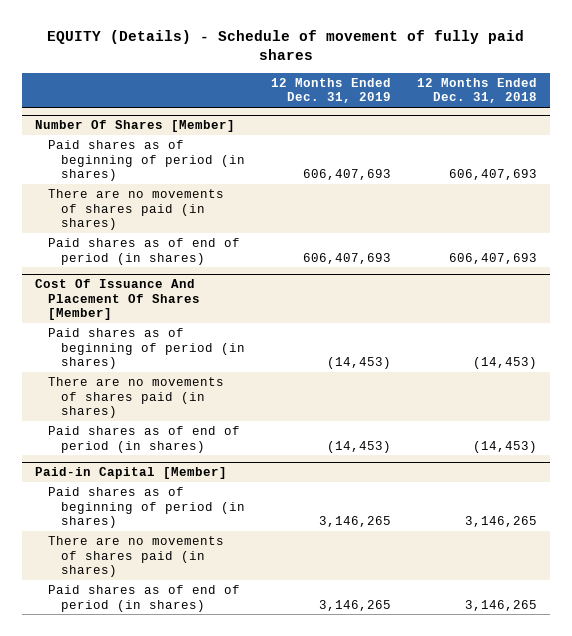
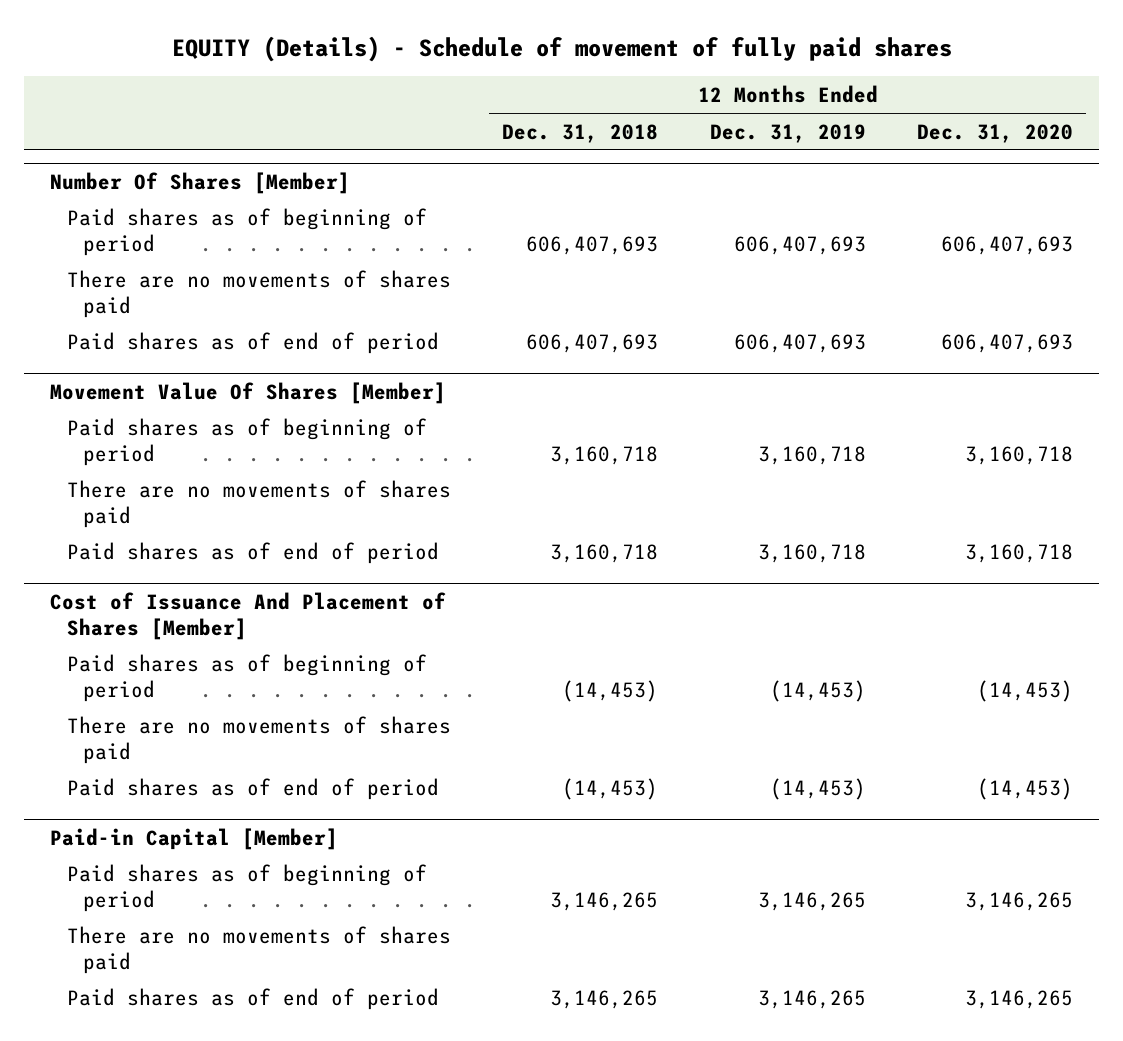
- | 12 Months Ended Dec. 31, 2019 | 12 Months Ended Dec. 31, 2018
+ | 12 Months Ended Dec. 31, 2018 | 12 Months Ended Dec. 31, 2019 | 12 Months Ended Dec. 31, 2020
@ Number Of Shares [Member]
- Paid shares as of beginning of period (in shares) | 606,407,693 | 606,407,693
- There are no movements of shares paid (in shares)
- Paid shares as of end of period (in shares) | 606,407,693 | 606,407,693
- Cost Of Issuance And Placement Of Shares [Member]
- Paid shares as of beginning of period (in shares) | (14,453) | (14,453)
- There are no movements of shares paid (in shares)
- Paid shares as of end of period (in shares) | (14,453) | (14,453)
@ Number Of Shares [Member]
+ Paid shares as of beginning of period | 606,407,693 | 606,407,693 | 606,407,693
+ There are no movements of shares paid
+ Paid shares as of end of period | 606,407,693 | 606,407,693 | 606,407,693
+ Movement Value Of Shares [Member]
+ Paid shares as of beginning of period | 3,160,718 | 3,160,718 | 3,160,718
+ There are no movements of shares paid
+ Paid shares as of end of period | 3,160,718 | 3,160,718 | 3,160,718
+ Cost of Issuance And Placement of Shares [Member]
+ Paid shares as of beginning of period | (14,453) | (14,453) | (14,453)
+ There are no movements of shares paid
+ Paid shares as of end of period | (14,453) | (14,453) | (14,453)
@ Paid-in Capital [Member]
- Paid shares as of beginning of period (in shares) | 3,146,265 | 3,146,265
- There are no movements of shares paid (in shares)
- Paid shares as of end of period (in shares) | 3,146,265 | 3,146,265
+ Paid shares as of beginning of period | 3,146,265 | 3,146,265 | 3,146,265
+ There are no movements of shares paid
+ Paid shares as of end of period | 3,146,265 | 3,146,265 | 3,146,265

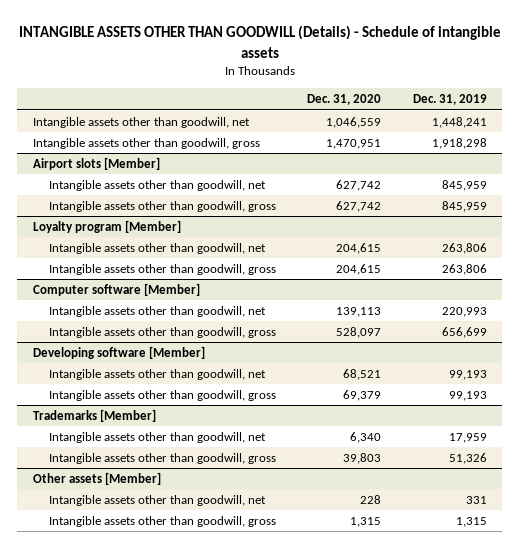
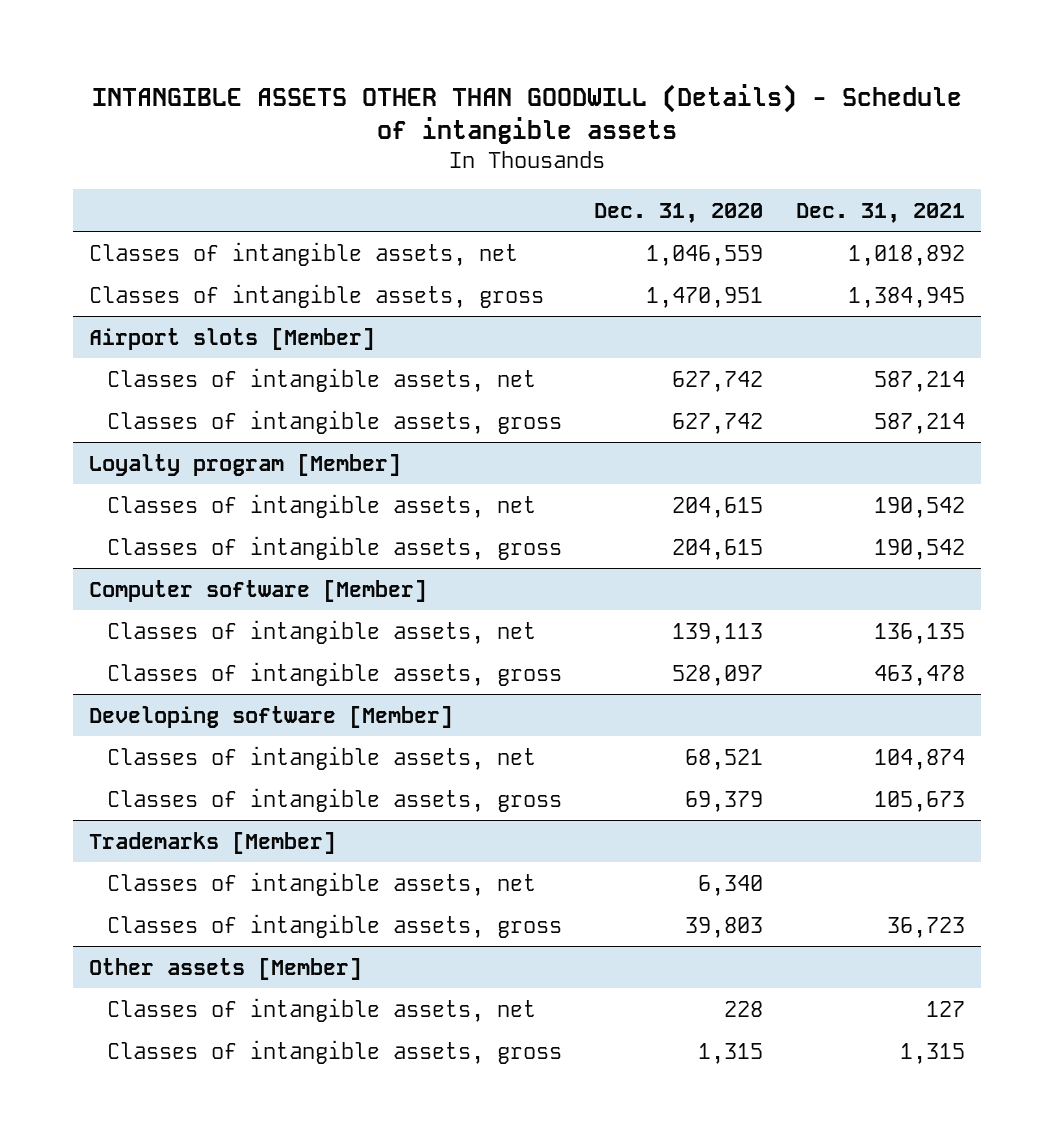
- | Dec. 31, 2020 | Dec. 31, 2019
+ | Dec. 31, 2020 | Dec. 31, 2021
- Intangible assets other than goodwill, net | 1,046,559 | 1,448,241
- Intangible assets other than goodwill, gross | 1,470,951 | 1,918,298
+ Classes of intangible assets, net | 1,046,559 | 1,018,892
+ Classes of intangible assets, gross | 1,470,951 | 1,384,945
@ Airport slots [Member]
- Intangible assets other than goodwill, net | 627,742 | 845,959
- Intangible assets other than goodwill, gross | 627,742 | 845,959
+ Classes of intangible assets, net | 627,742 | 587,214
+ Classes of intangible assets, gross | 627,742 | 587,214
@ Loyalty program [Member]
- Intangible assets other than goodwill, net | 204,615 | 263,806
- Intangible assets other than goodwill, gross | 204,615 | 263,806
+ Classes of intangible assets, net | 204,615 | 190,542
+ Classes of intangible assets, gross | 204,615 | 190,542
@ Computer software [Member]
- Intangible assets other than goodwill, net | 139,113 | 220,993
- Intangible assets other than goodwill, gross | 528,097 | 656,699
+ Classes of intangible assets, net | 139,113 | 136,135
+ Classes of intangible assets, gross | 528,097 | 463,478
@ Developing software [Member]
- Intangible assets other than goodwill, net | 68,521 | 99,193
- Intangible assets other than goodwill, gross | 69,379 | 99,193
+ Classes of intangible assets, net | 68,521 | 104,874
+ Classes of intangible assets, gross | 69,379 | 105,673
@ Trademarks [Member]
- Intangible assets other than goodwill, net | 6,340 | 17,959
- Intangible assets other than goodwill, gross | 39,803 | 51,326
+ Classes of intangible assets, net | 6,340 |
+ Classes of intangible assets, gross | 39,803 | 36,723
@ Other assets [Member]
- Intangible assets other than goodwill, net | 228 | 331
- Intangible assets other than goodwill, gross | 1,315 | 1,315
+ Classes of intangible assets, net | 228 | 127
+ Classes of intangible assets, gross | 1,315 | 1,315

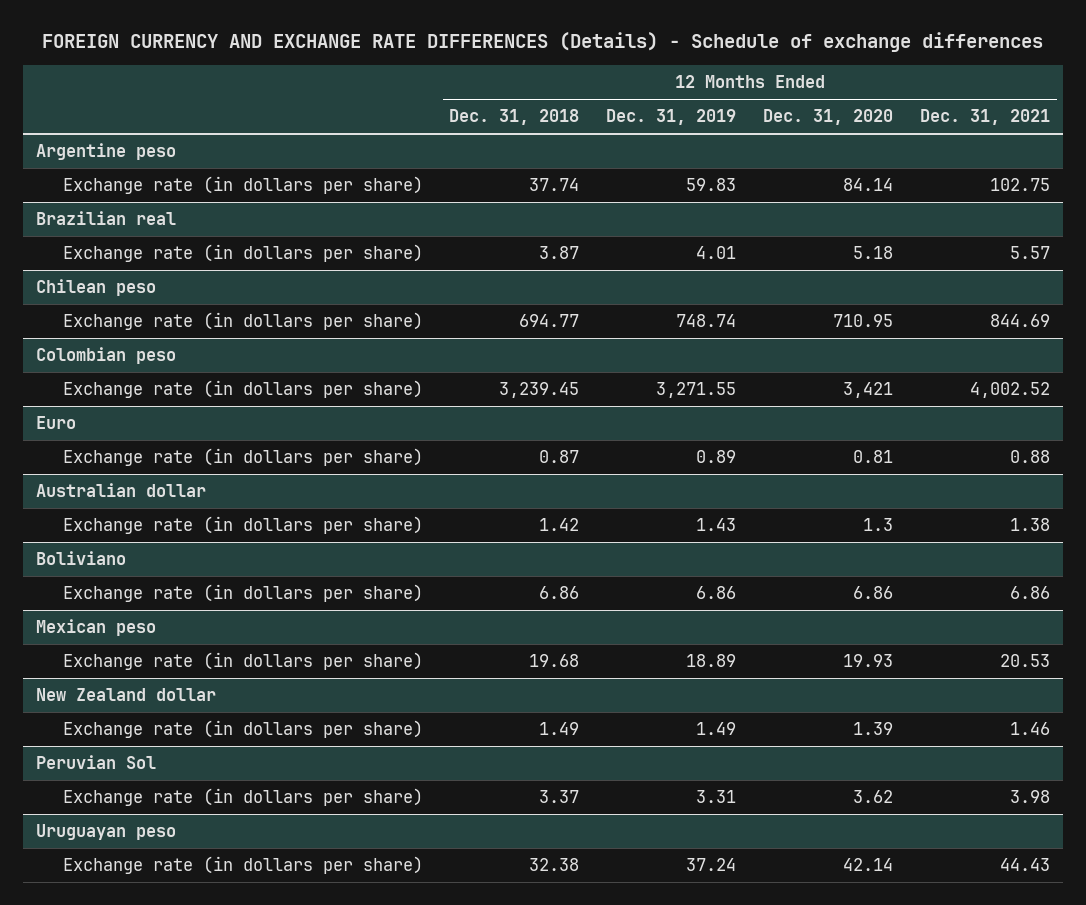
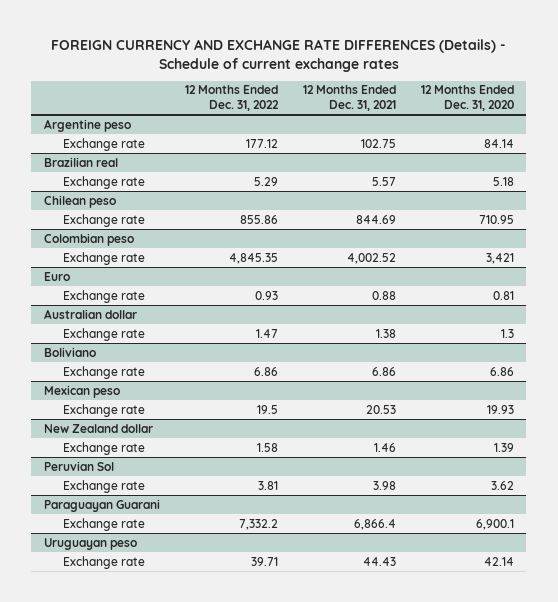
- FOREIGN CURRENCY AND EXCHANGE RATE DIFFERENCES (Details) - Schedule of exchange differences
+ FOREIGN CURRENCY AND EXCHANGE RATE DIFFERENCES (Details) - Schedule of current exchange rates
- | 12 Months Ended Dec. 31, 2018 | 12 Months Ended Dec. 31, 2019 | 12 Months Ended Dec. 31, 2020 | 12 Months Ended Dec. 31, 2021
+ | 12 Months Ended Dec. 31, 2022 | 12 Months Ended Dec. 31, 2021 | 12 Months Ended Dec. 31, 2020
@ Argentine peso
- Exchange rate (in dollars per share) | 37.74 | 59.83 | 84.14 | 102.75
+ Exchange rate | 177.12 | 102.75 | 84.14
@ Brazilian real
- Exchange rate (in dollars per share) | 3.87 | 4.01 | 5.18 | 5.57
+ Exchange rate | 5.29 | 5.57 | 5.18
@ Chilean peso
- Exchange rate (in dollars per share) | 694.77 | 748.74 | 710.95 | 844.69
+ Exchange rate | 855.86 | 844.69 | 710.95
@ Colombian peso
- Exchange rate (in dollars per share) | 3,239.45 | 3,271.55 | 3,421 | 4,002.52
+ Exchange rate | 4,845.35 | 4,002.52 | 3,421
@ Euro
- Exchange rate (in dollars per share) | 0.87 | 0.89 | 0.81 | 0.88
+ Exchange rate | 0.93 | 0.88 | 0.81
@ Australian dollar
- Exchange rate (in dollars per share) | 1.42 | 1.43 | 1.3 | 1.38
+ Exchange rate | 1.47 | 1.38 | 1.3
@ Boliviano
- Exchange rate (in dollars per share) | 6.86 | 6.86 | 6.86 | 6.86
+ Exchange rate | 6.86 | 6.86 | 6.86
@ Mexican peso
- Exchange rate (in dollars per share) | 19.68 | 18.89 | 19.93 | 20.53
+ Exchange rate | 19.5 | 20.53 | 19.93
@ New Zealand dollar
- Exchange rate (in dollars per share) | 1.49 | 1.49 | 1.39 | 1.46
+ Exchange rate | 1.58 | 1.46 | 1.39
@ Peruvian Sol
- Exchange rate (in dollars per share) | 3.37 | 3.31 | 3.62 | 3.98
+ Exchange rate | 3.81 | 3.98 | 3.62
+ Paraguayan Guarani
+ Exchange rate | 7,332.2 | 6,866.4 | 6,900.1
@ Uruguayan peso
- Exchange rate (in dollars per share) | 32.38 | 37.24 | 42.14 | 44.43
+ Exchange rate | 39.71 | 44.43 | 42.14

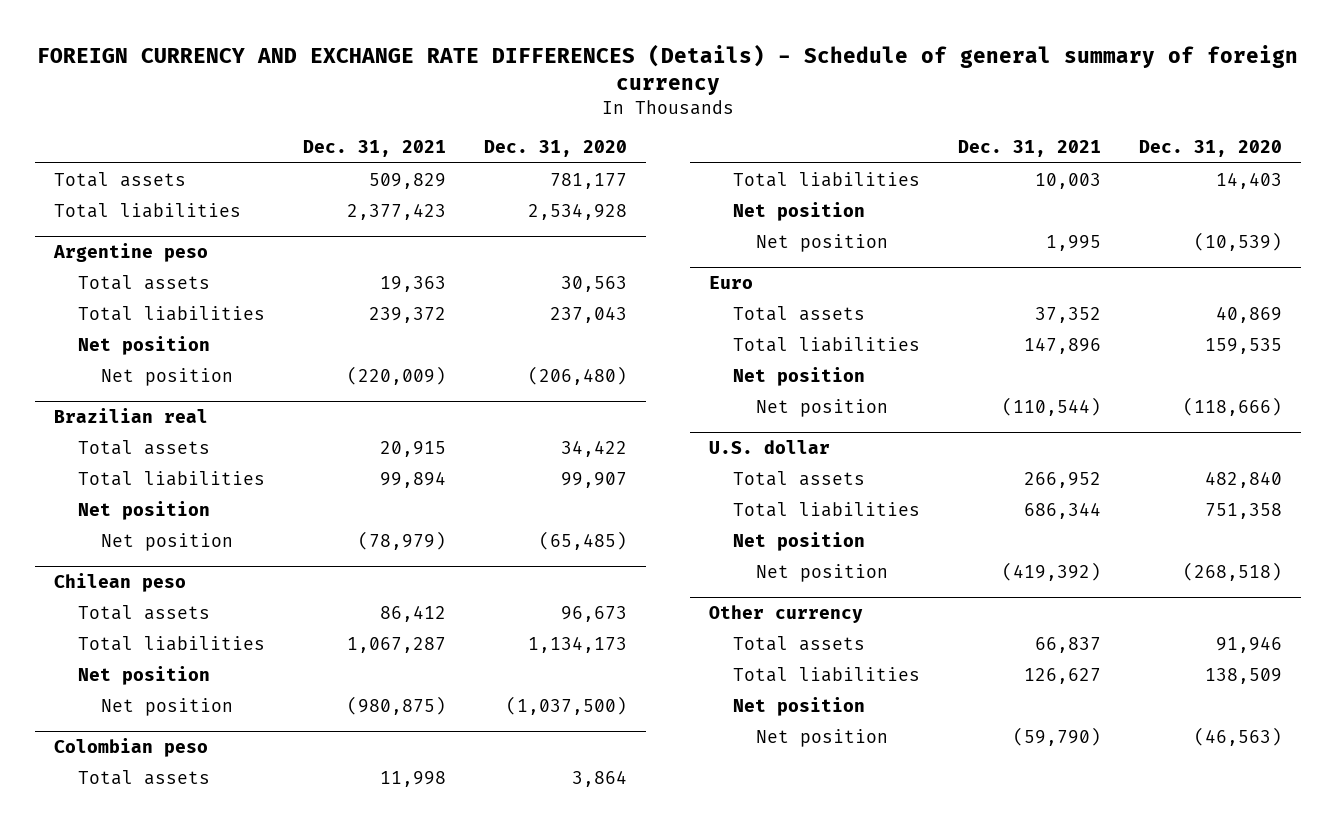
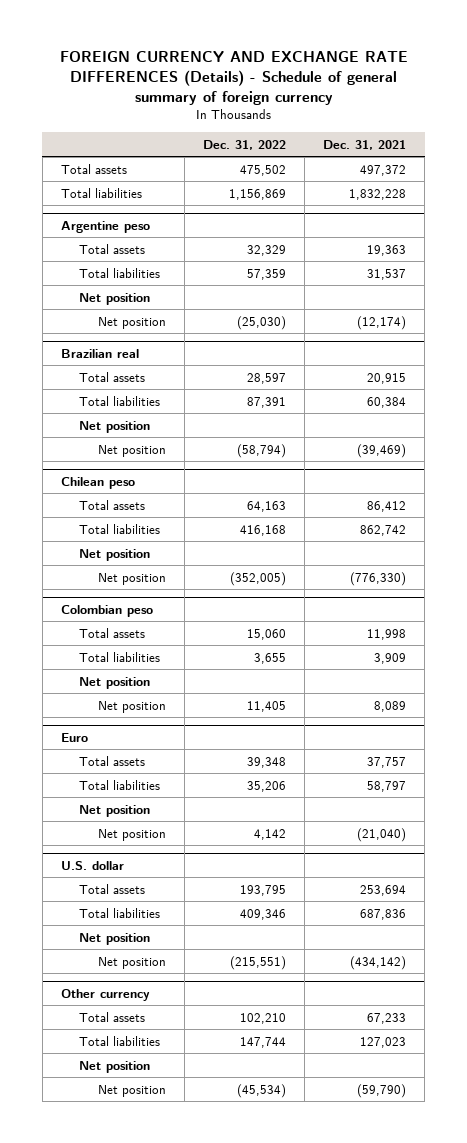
- | Dec. 31, 2021 | Dec. 31, 2020
+ | Dec. 31, 2022 | Dec. 31, 2021
- Total assets | 509,829 | 781,177
- Total liabilities | 2,377,423 | 2,534,928
+ Total assets | 475,502 | 497,372
+ Total liabilities | 1,156,869 | 1,832,228
@ Argentine peso
- Total liabilities | 239,372 | 237,043
+ Total liabilities | 57,359 | 31,537
- Net position | (220,009) | (206,480)
+ Net position | (25,030) | (12,174)
@ Brazilian real
- Total liabilities | 99,894 | 99,907
+ Total liabilities | 87,391 | 60,384
- Net position | (78,979) | (65,485)
+ Net position | (58,794) | (39,469)
@ Chilean peso
- Total liabilities | 1,067,287 | 1,134,173
+ Total liabilities | 416,168 | 862,742
- Net position | (980,875) | (1,037,500)
+ Net position | (352,005) | (776,330)
@ Colombian peso
- Total liabilities | 10,003 | 14,403
+ Total liabilities | 3,655 | 3,909
- Net position | 1,995 | (10,539)
+ Net position | 11,405 | 8,089
@ Euro
- Total assets | 37,352 | 40,869
- Total liabilities | 147,896 | 159,535
+ Total assets | 39,348 | 37,757
+ Total liabilities | 35,206 | 58,797
- Net position | (110,544) | (118,666)
+ Net position | 4,142 | (21,040)
@ U.S. dollar
- Total assets | 266,952 | 482,840
- Total liabilities | 686,344 | 751,358
+ Total assets | 193,795 | 253,694
+ Total liabilities | 409,346 | 687,836
- Net position | (419,392) | (268,518)
+ Net position | (215,551) | (434,142)
@ Other currency
- Total assets | 66,837 | 91,946
- Total liabilities | 126,627 | 138,509
+ Total assets | 102,210 | 67,233
+ Total liabilities | 147,744 | 127,023

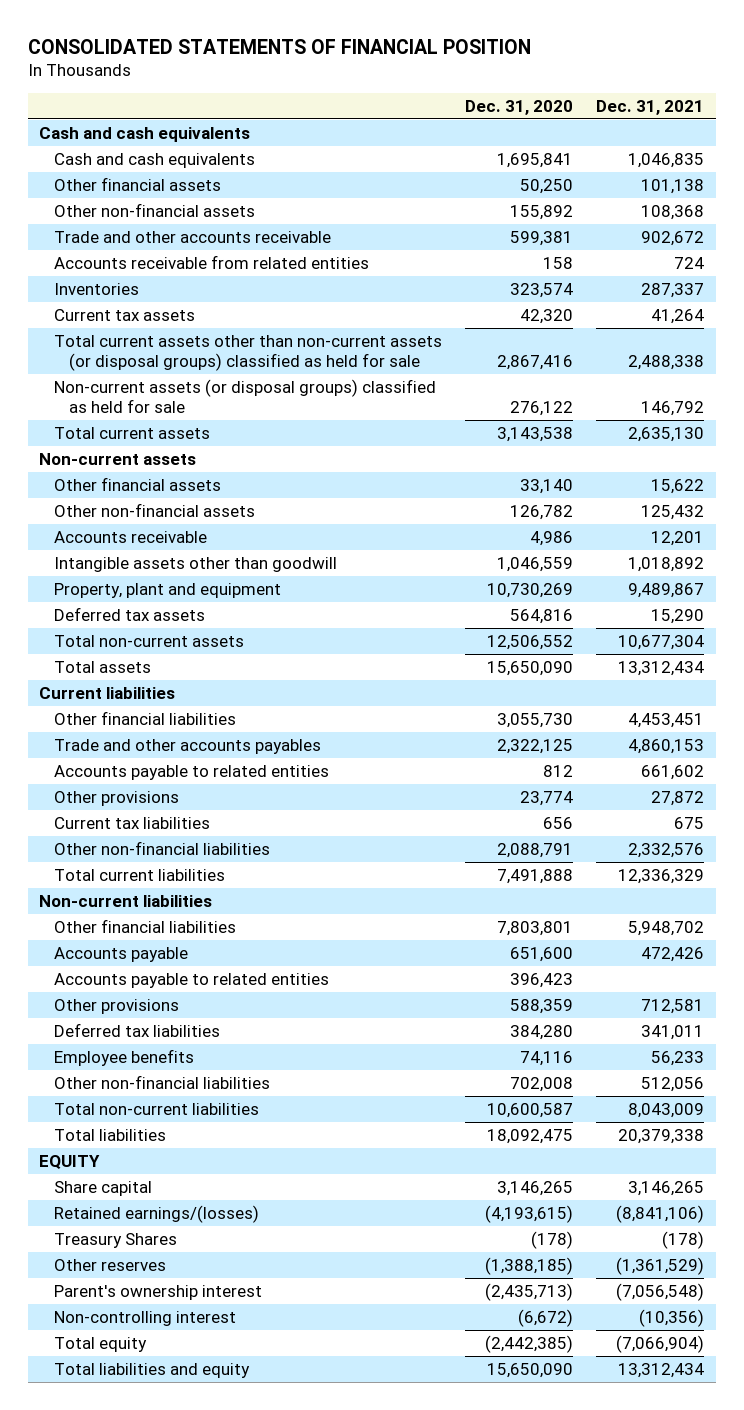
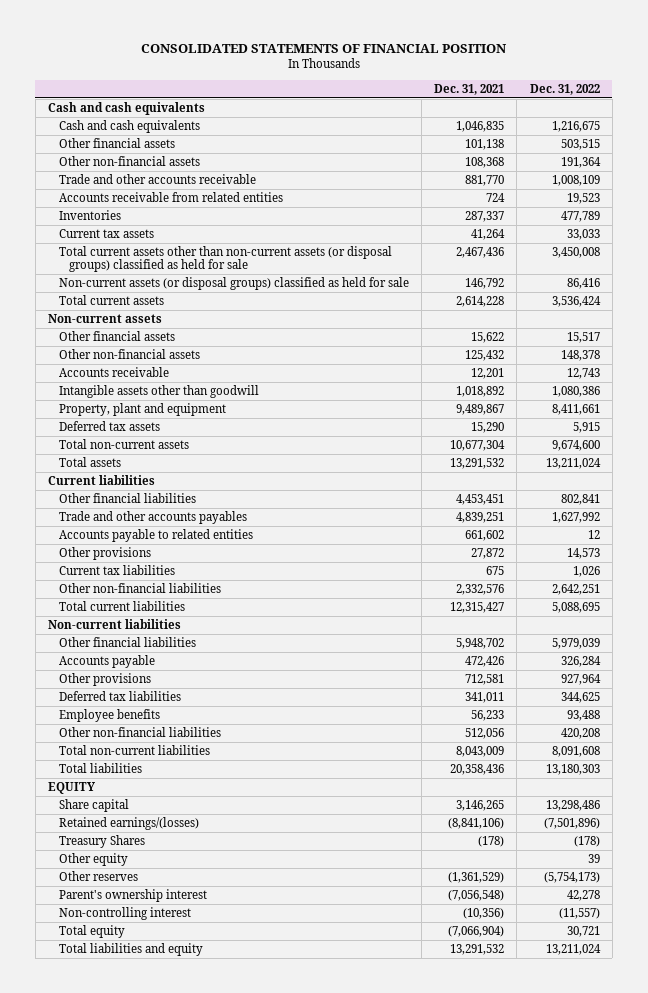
- | Dec. 31, 2020 | Dec. 31, 2021
+ | Dec. 31, 2021 | Dec. 31, 2022
- Trade and other accounts receivable | 599,381 | 902,672
+ Trade and other accounts receivable | 881,770 | 1,008,109
- Total current assets other than non-current assets (or disposal groups) classified as held for sale | 2,867,416 | 2,488,338
+ Total current assets other than non-current assets (or disposal groups) classified as held for sale | 2,467,436 | 3,450,008
- Total current assets | 3,143,538 | 2,635,130
+ Total current assets | 2,614,228 | 3,536,424
- Total assets | 15,650,090 | 13,312,434
+ Total assets | 13,291,532 | 13,211,024
- Trade and other accounts payables | 2,322,125 | 4,860,153
+ Trade and other accounts payables | 4,839,251 | 1,627,992
- Total current liabilities | 7,491,888 | 12,336,329
+ Total current liabilities | 12,315,427 | 5,088,695
- Accounts payable to related entities | 396,423 |
- Total liabilities | 18,092,475 | 20,379,338
+ Total liabilities | 20,358,436 | 13,180,303
+ Other equity | | 39
- Total liabilities and equity | 15,650,090 | 13,312,434
+ Total liabilities and equity | 13,291,532 | 13,211,024

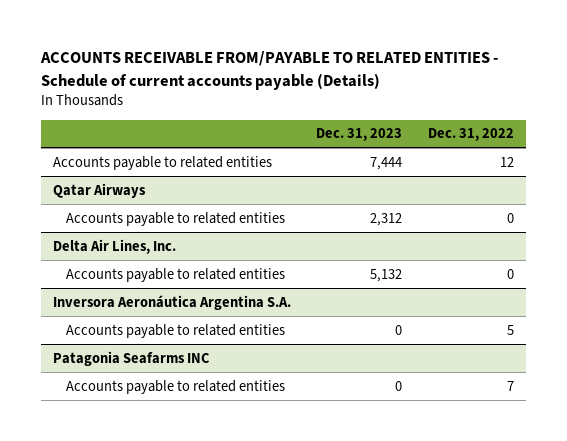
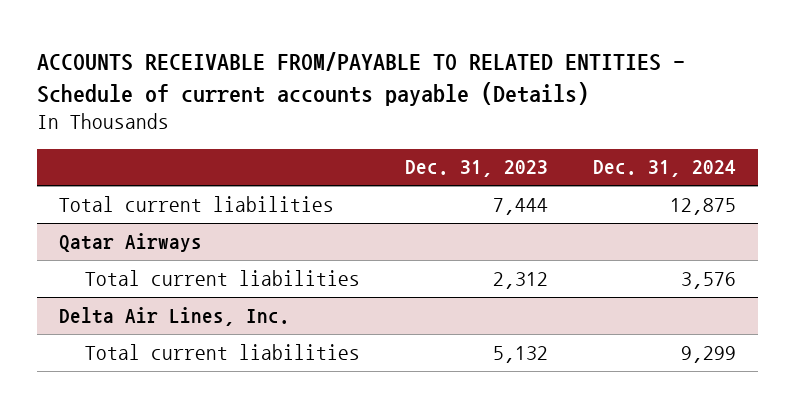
- | Dec. 31, 2023 | Dec. 31, 2022
+ | Dec. 31, 2023 | Dec. 31, 2024
- Accounts payable to related entities | 7,444 | 12
+ Total current liabilities | 7,444 | 12,875
@ Qatar Airways
- Accounts payable to related entities | 2,312 | 0
+ Total current liabilities | 2,312 | 3,576
@ Delta Air Lines, Inc.
- Accounts payable to related entities | 5,132 | 0
- Inversora Aeronáutica Argentina S.A.
- Accounts payable to related entities | 0 | 5
- Patagonia Seafarms INC
- Accounts payable to related entities | 0 | 7
@ Delta Air Lines, Inc.
+ Total current liabilities | 5,132 | 9,299

